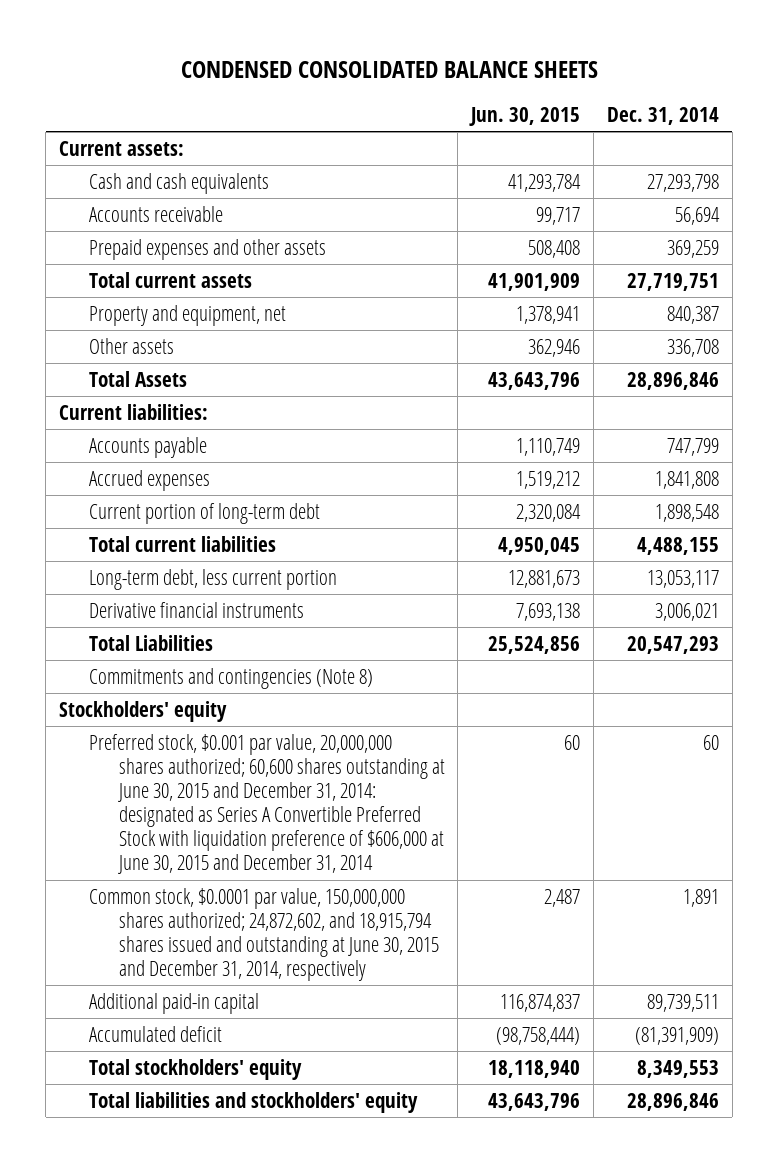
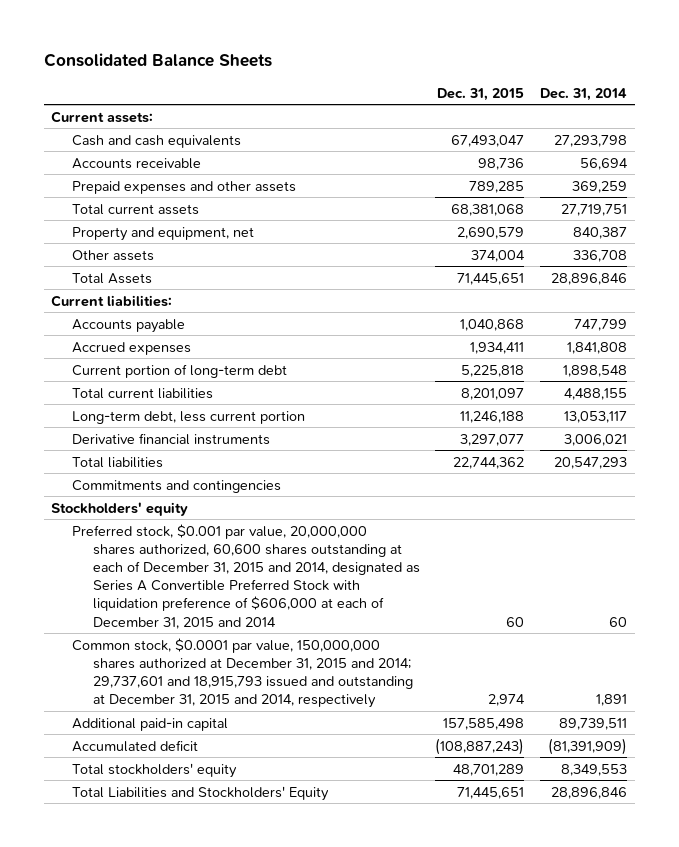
- CONDENSED CONSOLIDATED BALANCE SHEETS
+ Consolidated Balance Sheets
- | Jun. 30, 2015 | Dec. 31, 2014
+ | Dec. 31, 2015 | Dec. 31, 2014
- Total Liabilities | 25,524,856 | 20,547,293
- Commitments and contingencies (Note 8)
+ Total liabilities | 22,744,362 | 20,547,293
+ Commitments and contingencies
- Preferred stock, $0.001 par value, 20,000,000 shares authorized; 60,600 shares outstanding at June 30, 2015 and December 31, 2014: designated as Series A Convertible Preferred Stock with liquidation preference of $606,000 at June 30, 2015 and December 31, 2014 | 60 | 60
- Common stock, $0.0001 par value, 150,000,000 shares authorized; 24,872,602, and 18,915,794 shares issued and outstanding at June 30, 2015 and December 31, 2014, respectively | 2,487 | 1,891
+ Preferred stock, $0.001 par value, 20,000,000 shares authorized, 60,600 shares outstanding at each of December 31, 2015 and 2014, designated as Series A Convertible Preferred Stock with liquidation preference of $606,000 at each of December 31, 2015 and 2014 | 60 | 60
+ Common stock, $0.0001 par value, 150,000,000 shares authorized at December 31, 2015 and 2014; 29,737,601 and 18,915,793 issued and outstanding at December 31, 2015 and 2014, respectively | 2,974 | 1,891
- Total liabilities and stockholders' equity | 43,643,796 | 28,896,846
+ Total Liabilities and Stockholders' Equity | 71,445,651 | 28,896,846

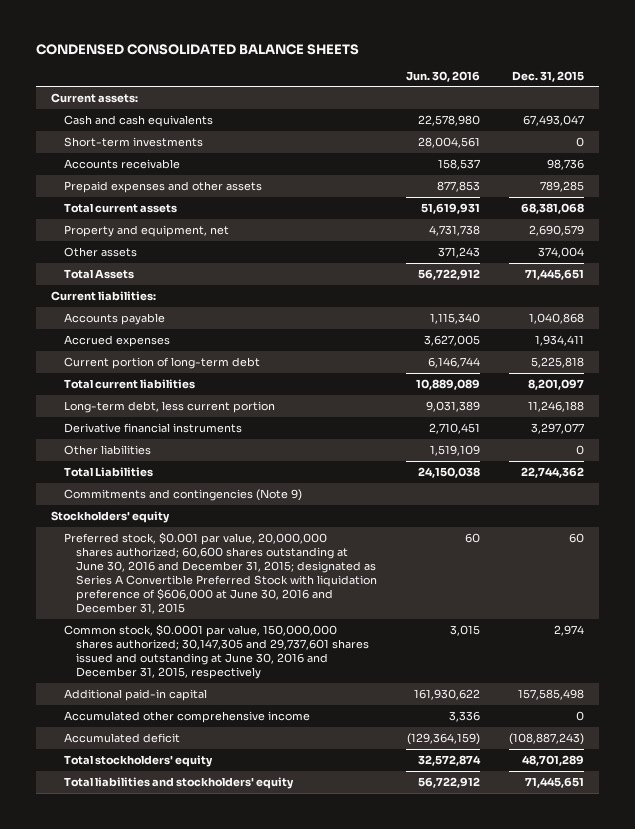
- Consolidated Balance Sheets
+ CONDENSED CONSOLIDATED BALANCE SHEETS
- | Dec. 31, 2015 | Dec. 31, 2014
+ | Jun. 30, 2016 | Dec. 31, 2015
+ Short-term investments | 28,004,561 | 0
- Total liabilities | 22,744,362 | 20,547,293
- Commitments and contingencies
+ Other liabilities | 1,519,109 | 0
+ Total Liabilities | 24,150,038 | 22,744,362
+ Commitments and contingencies (Note 9)
- Preferred stock, $0.001 par value, 20,000,000 shares authorized, 60,600 shares outstanding at each of December 31, 2015 and 2014, designated as Series A Convertible Preferred Stock with liquidation preference of $606,000 at each of December 31, 2015 and 2014 | 60 | 60
- Common stock, $0.0001 par value, 150,000,000 shares authorized at December 31, 2015 and 2014; 29,737,601 and 18,915,793 issued and outstanding at December 31, 2015 and 2014, respectively | 2,974 | 1,891
+ Preferred stock, $0.001 par value, 20,000,000 shares authorized; 60,600 shares outstanding at June 30, 2016 and December 31, 2015; designated as Series A Convertible Preferred Stock with liquidation preference of $606,000 at June 30, 2016 and December 31, 2015 | 60 | 60
+ Common stock, $0.0001 par value, 150,000,000 shares authorized; 30,147,305 and 29,737,601 shares issued and outstanding at June 30, 2016 and December 31, 2015, respectively | 3,015 | 2,974
+ Accumulated other comprehensive income | 3,336 | 0
- Total Liabilities and Stockholders' Equity | 71,445,651 | 28,896,846
+ Total liabilities and stockholders' equity | 56,722,912 | 71,445,651

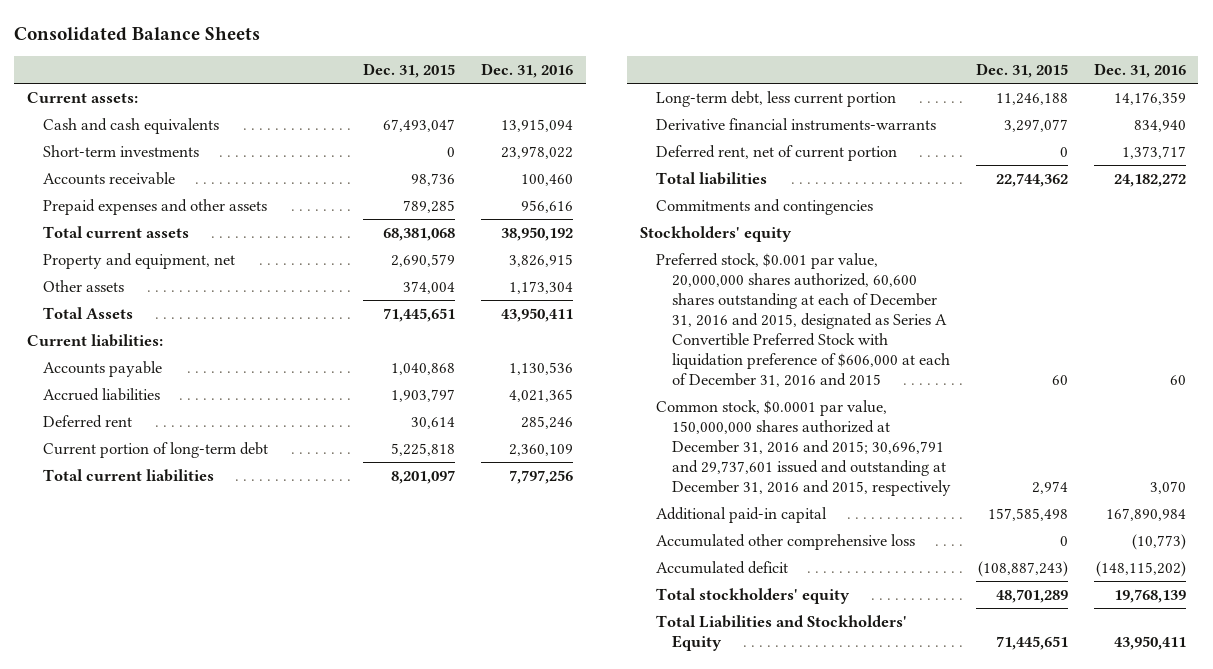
- CONDENSED CONSOLIDATED BALANCE SHEETS
+ Consolidated Balance Sheets
- | Jun. 30, 2016 | Dec. 31, 2015
+ | Dec. 31, 2015 | Dec. 31, 2016
- Accrued expenses | 3,627,005 | 1,934,411
+ Accrued liabilities | 1,903,797 | 4,021,365
+ Deferred rent | 30,614 | 285,246
- Derivative financial instruments | 2,710,451 | 3,297,077
- Other liabilities | 1,519,109 | 0
- Total Liabilities | 24,150,038 | 22,744,362
- Commitments and contingencies (Note 9)
+ Derivative financial instruments-warrants | 3,297,077 | 834,940
+ Deferred rent, net of current portion | 0 | 1,373,717
+ Total liabilities | 22,744,362 | 24,182,272
+ Commitments and contingencies
- Preferred stock, $0.001 par value, 20,000,000 shares authorized; 60,600 shares outstanding at June 30, 2016 and December 31, 2015; designated as Series A Convertible Preferred Stock with liquidation preference of $606,000 at June 30, 2016 and December 31, 2015 | 60 | 60
- Common stock, $0.0001 par value, 150,000,000 shares authorized; 30,147,305 and 29,737,601 shares issued and outstanding at June 30, 2016 and December 31, 2015, respectively | 3,015 | 2,974
+ Preferred stock, $0.001 par value, 20,000,000 shares authorized, 60,600 shares outstanding at each of December 31, 2016 and 2015, designated as Series A Convertible Preferred Stock with liquidation preference of $606,000 at each of December 31, 2016 and 2015 | 60 | 60
+ Common stock, $0.0001 par value, 150,000,000 shares authorized at December 31, 2016 and 2015; 30,696,791 and 29,737,601 issued and outstanding at December 31, 2016 and 2015, respectively | 2,974 | 3,070
- Accumulated other comprehensive income | 3,336 | 0
+ Accumulated other comprehensive loss | 0 | (10,773)
- Total liabilities and stockholders' equity | 56,722,912 | 71,445,651
+ Total Liabilities and Stockholders' Equity | 71,445,651 | 43,950,411

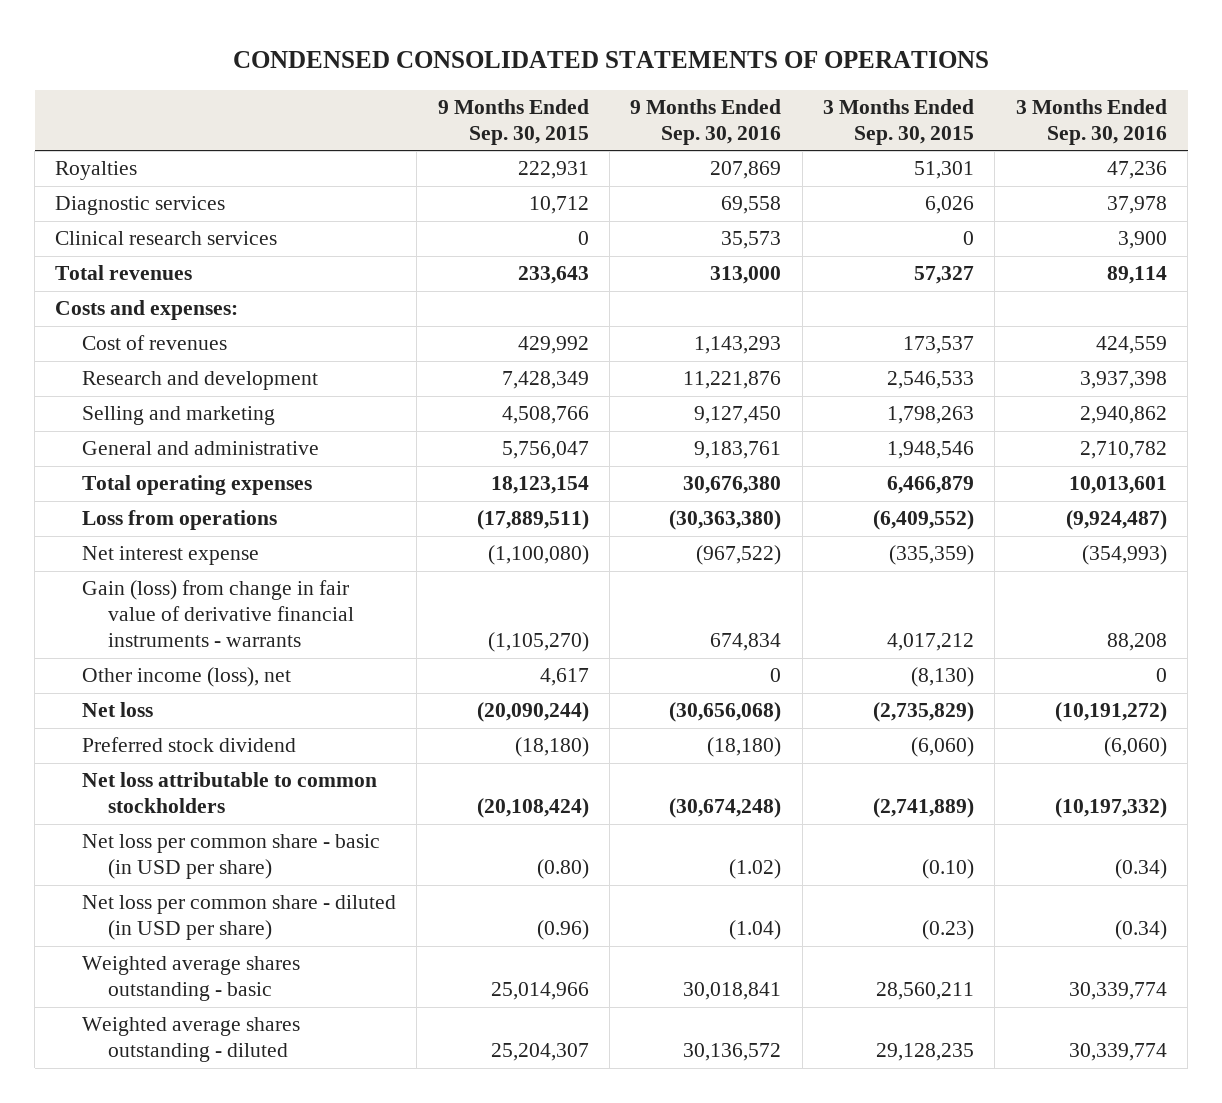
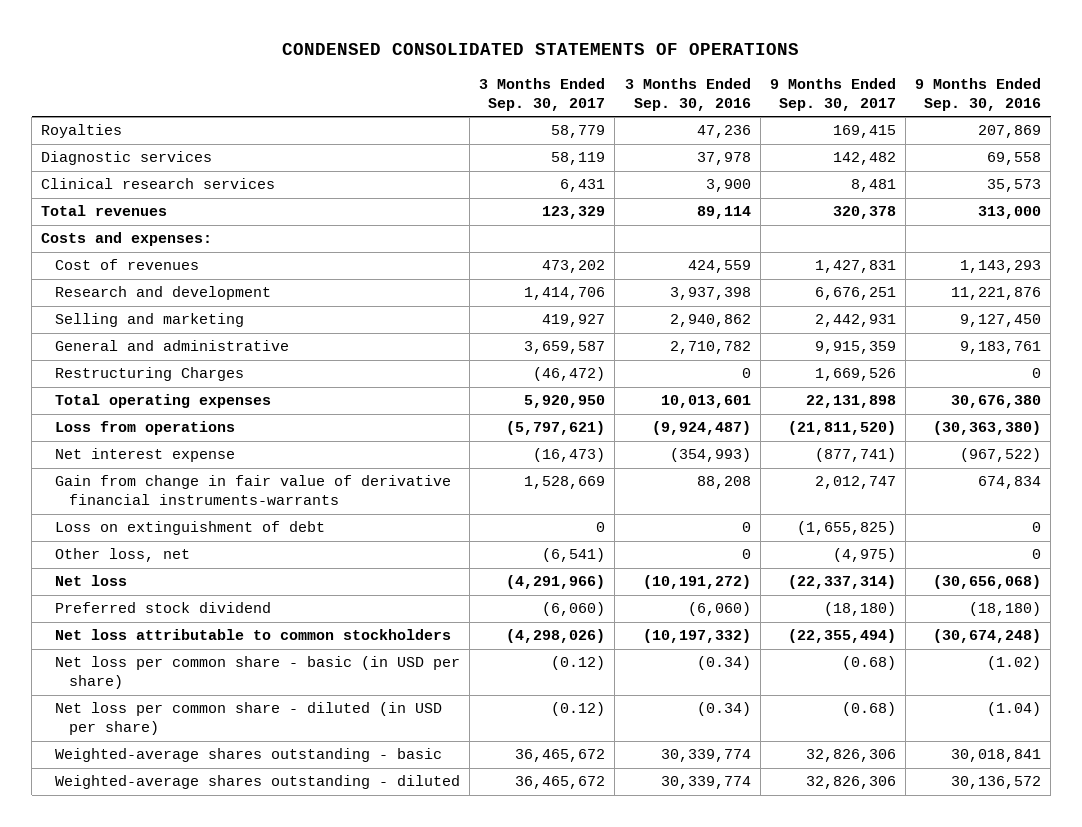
- | 9 Months Ended Sep. 30, 2015 | 9 Months Ended Sep. 30, 2016 | 3 Months Ended Sep. 30, 2015 | 3 Months Ended Sep. 30, 2016
+ | 3 Months Ended Sep. 30, 2017 | 3 Months Ended Sep. 30, 2016 | 9 Months Ended Sep. 30, 2017 | 9 Months Ended Sep. 30, 2016
+ Restructuring Charges | (46,472) | 0 | 1,669,526 | 0
- Gain (loss) from change in fair value of derivative financial instruments - warrants | (1,105,270) | 674,834 | 4,017,212 | 88,208
- Other income (loss), net | 4,617 | 0 | (8,130) | 0
+ Gain from change in fair value of derivative financial instruments-warrants | 1,528,669 | 88,208 | 2,012,747 | 674,834
+ Loss on extinguishment of debt | 0 | 0 | (1,655,825) | 0
+ Other loss, net | (6,541) | 0 | (4,975) | 0
- Weighted average shares outstanding - basic | 25,014,966 | 30,018,841 | 28,560,211 | 30,339,774
- Weighted average shares outstanding - diluted | 25,204,307 | 30,136,572 | 29,128,235 | 30,339,774
+ Weighted-average shares outstanding - basic | 36,465,672 | 30,339,774 | 32,826,306 | 30,018,841
+ Weighted-average shares outstanding - diluted | 36,465,672 | 30,339,774 | 32,826,306 | 30,136,572

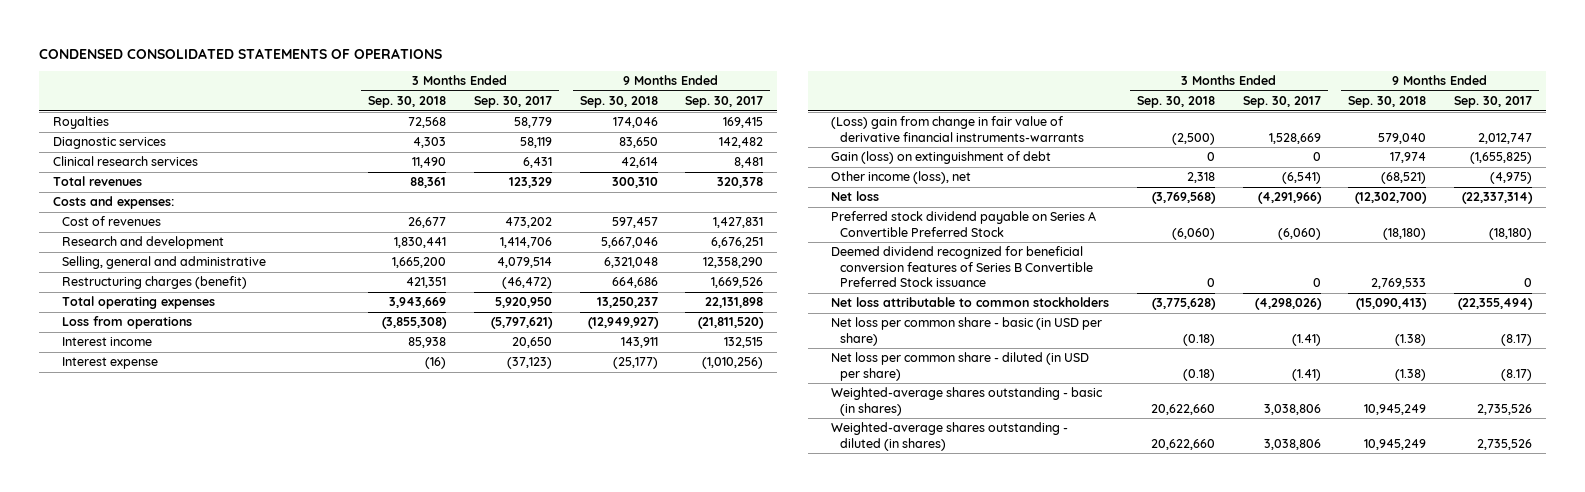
- | 3 Months Ended Sep. 30, 2017 | 3 Months Ended Sep. 30, 2016 | 9 Months Ended Sep. 30, 2017 | 9 Months Ended Sep. 30, 2016
+ | 3 Months Ended Sep. 30, 2018 | 3 Months Ended Sep. 30, 2017 | 9 Months Ended Sep. 30, 2018 | 9 Months Ended Sep. 30, 2017
- Selling and marketing | 419,927 | 2,940,862 | 2,442,931 | 9,127,450
- General and administrative | 3,659,587 | 2,710,782 | 9,915,359 | 9,183,761
- Restructuring Charges | (46,472) | 0 | 1,669,526 | 0
+ Selling, general and administrative | 1,665,200 | 4,079,514 | 6,321,048 | 12,358,290
+ Restructuring charges (benefit) | 421,351 | (46,472) | 664,686 | 1,669,526
- Net interest expense | (16,473) | (354,993) | (877,741) | (967,522)
- Gain from change in fair value of derivative financial instruments-warrants | 1,528,669 | 88,208 | 2,012,747 | 674,834
- Loss on extinguishment of debt | 0 | 0 | (1,655,825) | 0
- Other loss, net | (6,541) | 0 | (4,975) | 0
+ Interest income | 85,938 | 20,650 | 143,911 | 132,515
+ Interest expense | (16) | (37,123) | (25,177) | (1,010,256)
+ (Loss) gain from change in fair value of derivative financial instruments-warrants | (2,500) | 1,528,669 | 579,040 | 2,012,747
+ Gain (loss) on extinguishment of debt | 0 | 0 | 17,974 | (1,655,825)
+ Other income (loss), net | 2,318 | (6,541) | (68,521) | (4,975)
- Preferred stock dividend | (6,060) | (6,060) | (18,180) | (18,180)
+ Preferred stock dividend payable on Series A Convertible Preferred Stock | (6,060) | (6,060) | (18,180) | (18,180)
+ Deemed dividend recognized for beneficial conversion features of Series B Convertible Preferred Stock issuance | 0 | 0 | 2,769,533 | 0
- Net loss per common share - basic (in USD per share) | (0.12) | (0.34) | (0.68) | (1.02)
- Net loss per common share - diluted (in USD per share) | (0.12) | (0.34) | (0.68) | (1.04)
- Weighted-average shares outstanding - basic | 36,465,672 | 30,339,774 | 32,826,306 | 30,018,841
- Weighted-average shares outstanding - diluted | 36,465,672 | 30,339,774 | 32,826,306 | 30,136,572
+ Net loss per common share - basic (in USD per share) | (0.18) | (1.41) | (1.38) | (8.17)
+ Net loss per common share - diluted (in USD per share) | (0.18) | (1.41) | (1.38) | (8.17)
+ Weighted-average shares outstanding - basic (in shares) | 20,622,660 | 3,038,806 | 10,945,249 | 2,735,526
+ Weighted-average shares outstanding - diluted (in shares) | 20,622,660 | 3,038,806 | 10,945,249 | 2,735,526

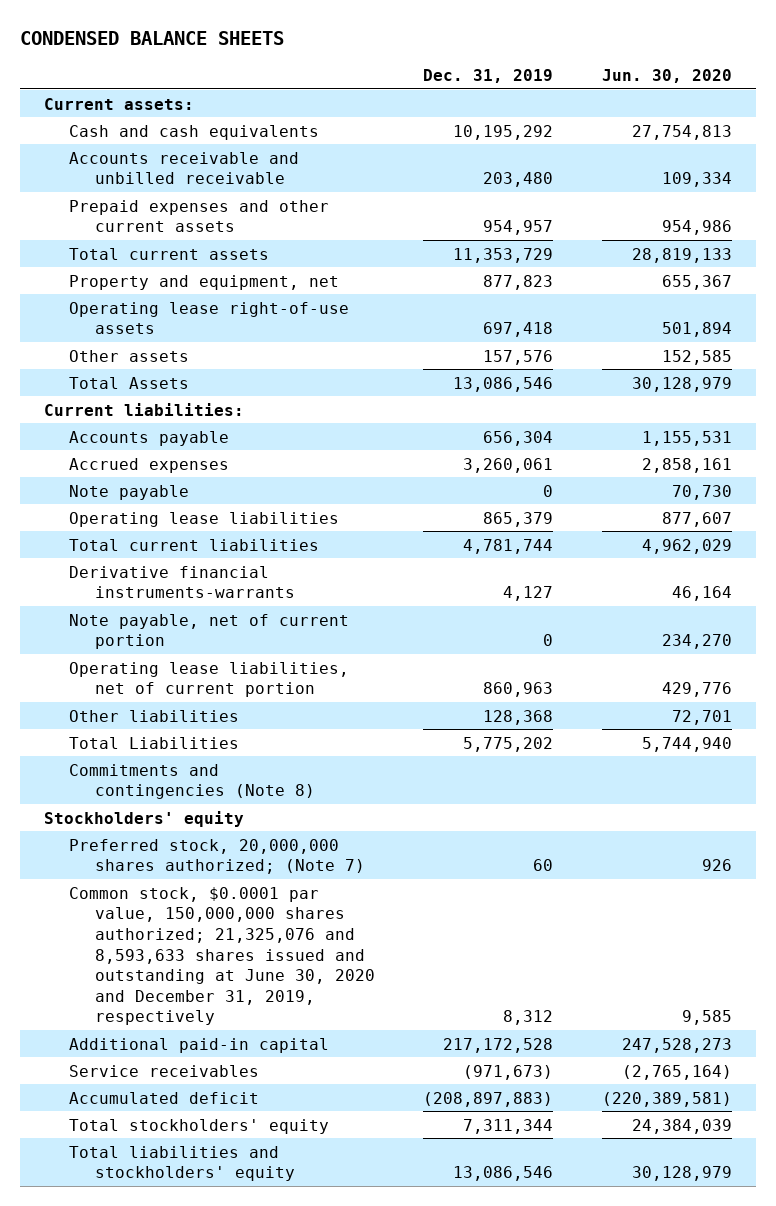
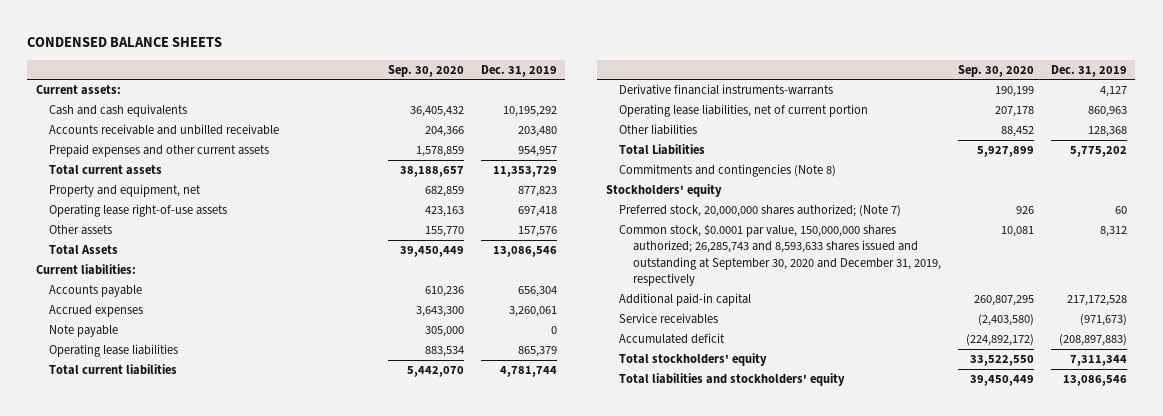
- | Dec. 31, 2019 | Jun. 30, 2020
+ | Sep. 30, 2020 | Dec. 31, 2019
- Note payable, net of current portion | 0 | 234,270
- Common stock, $0.0001 par value, 150,000,000 shares authorized; 21,325,076 and 8,593,633 shares issued and outstanding at June 30, 2020 and December 31, 2019, respectively | 8,312 | 9,585
+ Common stock, $0.0001 par value, 150,000,000 shares authorized; 26,285,743 and 8,593,633 shares issued and outstanding at September 30, 2020 and December 31, 2019, respectively | 10,081 | 8,312

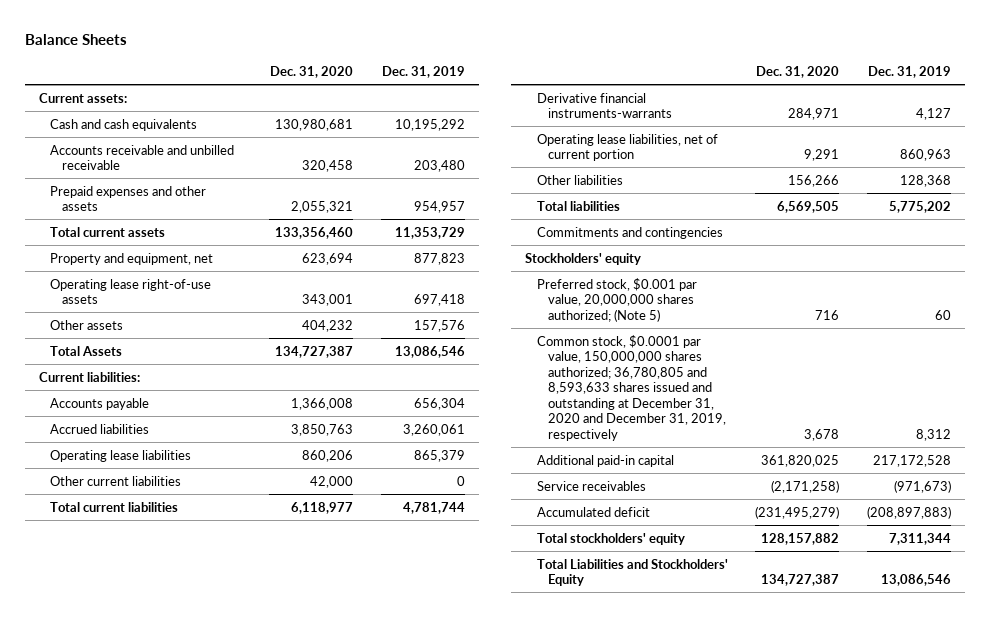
- CONDENSED BALANCE SHEETS
+ Balance Sheets
- | Sep. 30, 2020 | Dec. 31, 2019
+ | Dec. 31, 2020 | Dec. 31, 2019
- Prepaid expenses and other current assets | 1,578,859 | 954,957
+ Prepaid expenses and other assets | 2,055,321 | 954,957
- Accrued expenses | 3,643,300 | 3,260,061
- Note payable | 305,000 | 0
+ Accrued liabilities | 3,850,763 | 3,260,061
+ Other current liabilities | 42,000 | 0
- Total Liabilities | 5,927,899 | 5,775,202
- Commitments and contingencies (Note 8)
+ Total liabilities | 6,569,505 | 5,775,202
+ Commitments and contingencies
- Preferred stock, 20,000,000 shares authorized; (Note 7) | 926 | 60
- Common stock, $0.0001 par value, 150,000,000 shares authorized; 26,285,743 and 8,593,633 shares issued and outstanding at September 30, 2020 and December 31, 2019, respectively | 10,081 | 8,312
+ Preferred stock, $0.001 par value, 20,000,000 shares authorized; (Note 5) | 716 | 60
+ Common stock, $0.0001 par value, 150,000,000 shares authorized; 36,780,805 and 8,593,633 shares issued and outstanding at December 31, 2020 and December 31, 2019, respectively | 3,678 | 8,312
- Total liabilities and stockholders' equity | 39,450,449 | 13,086,546
+ Total Liabilities and Stockholders' Equity | 134,727,387 | 13,086,546

